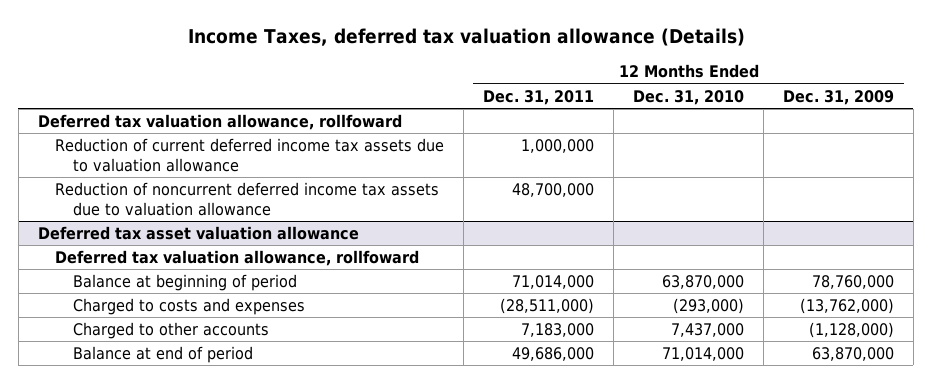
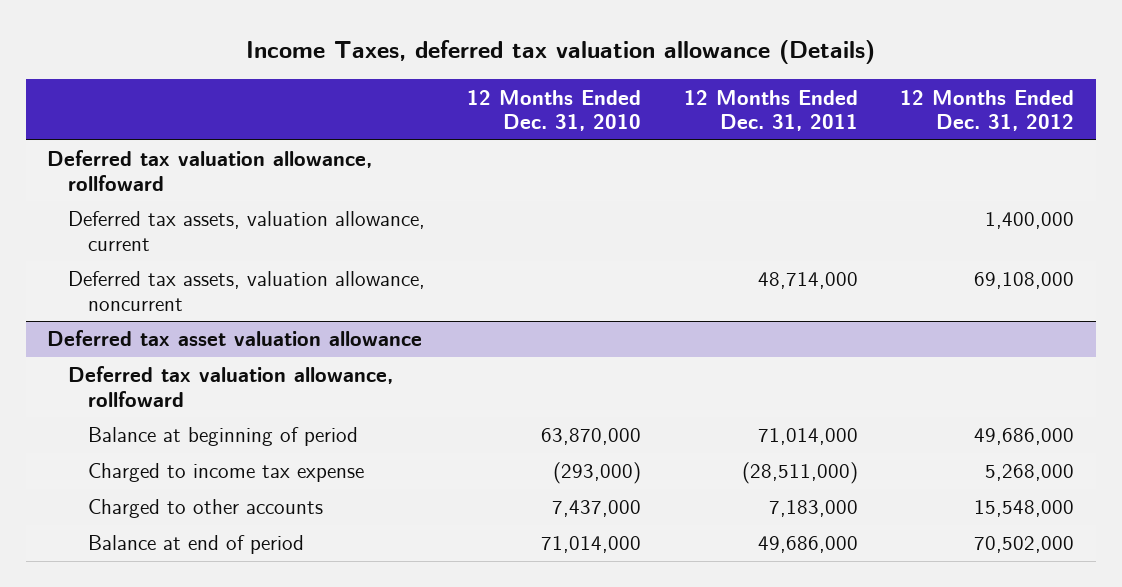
- | 12 Months Ended Dec. 31, 2011 | 12 Months Ended Dec. 31, 2010 | 12 Months Ended Dec. 31, 2009
+ | 12 Months Ended Dec. 31, 2010 | 12 Months Ended Dec. 31, 2011 | 12 Months Ended Dec. 31, 2012
- Reduction of current deferred income tax assets due to valuation allowance | 1,000,000 | |
- Reduction of noncurrent deferred income tax assets due to valuation allowance | 48,700,000 | |
+ Deferred tax assets, valuation allowance, current | | | 1,400,000
+ Deferred tax assets, valuation allowance, noncurrent | | 48,714,000 | 69,108,000
@ Deferred tax asset valuation allowance
- Charged to costs and expenses | (28,511,000) | (293,000) | (13,762,000)
+ Charged to income tax expense | (293,000) | (28,511,000) | 5,268,000

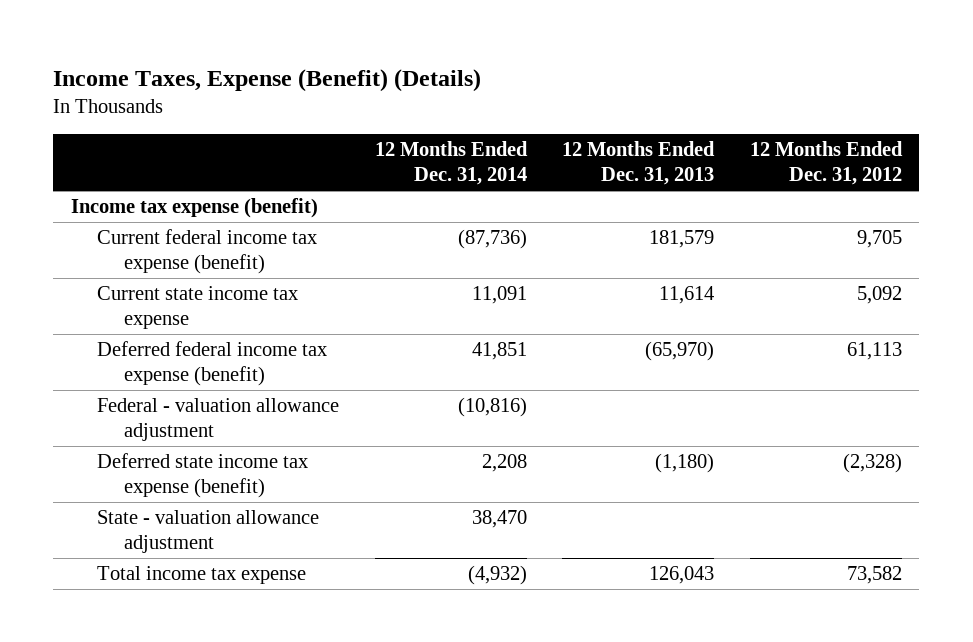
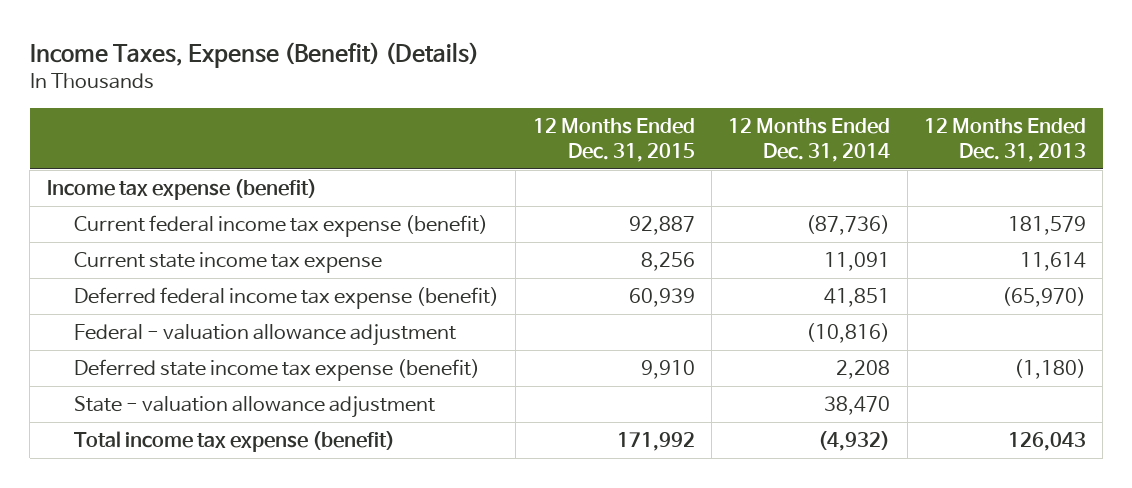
- | 12 Months Ended Dec. 31, 2014 | 12 Months Ended Dec. 31, 2013 | 12 Months Ended Dec. 31, 2012
+ | 12 Months Ended Dec. 31, 2015 | 12 Months Ended Dec. 31, 2014 | 12 Months Ended Dec. 31, 2013
- Total income tax expense | (4,932) | 126,043 | 73,582
+ Total income tax expense (benefit) | 171,992 | (4,932) | 126,043

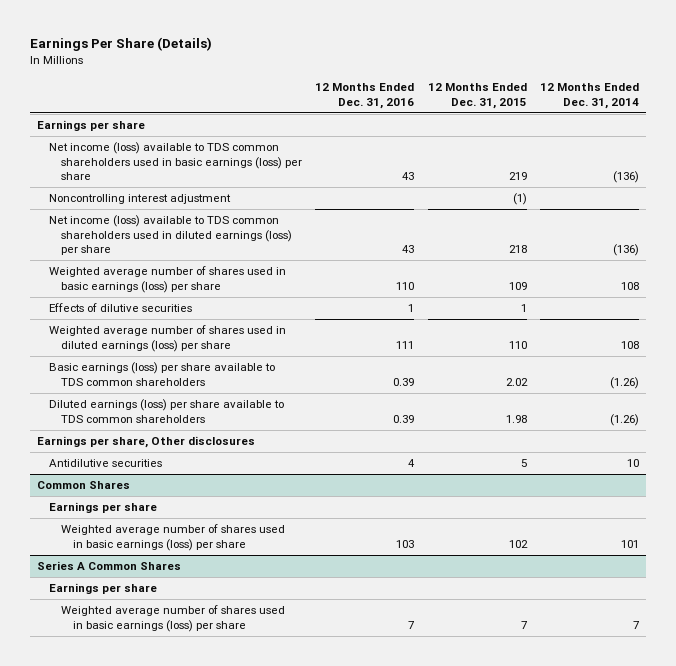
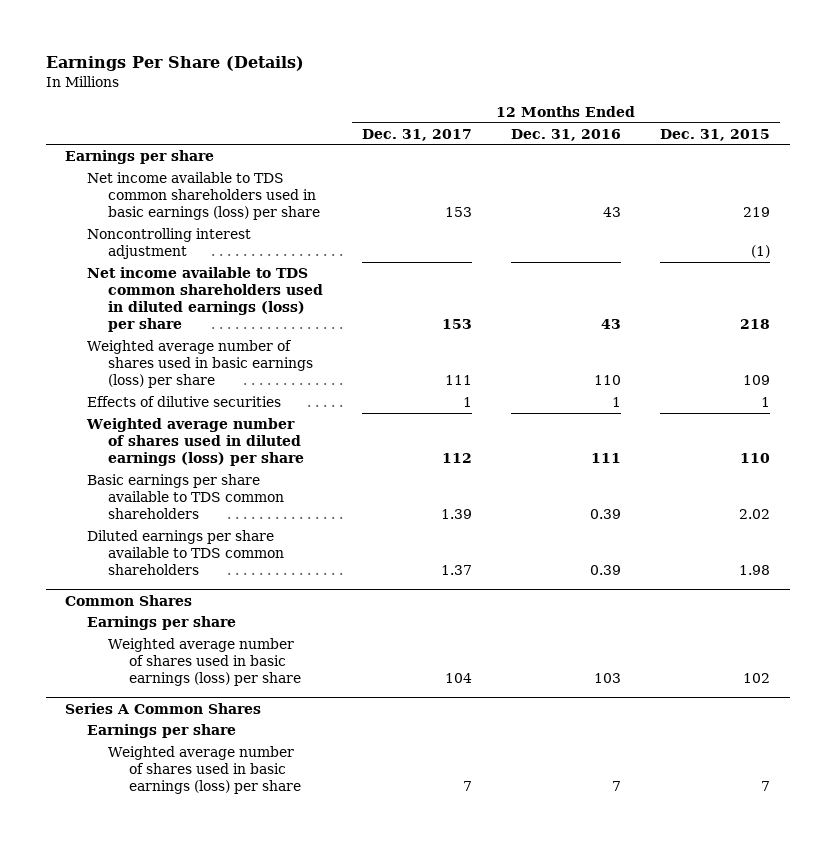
- | 12 Months Ended Dec. 31, 2016 | 12 Months Ended Dec. 31, 2015 | 12 Months Ended Dec. 31, 2014
+ | 12 Months Ended Dec. 31, 2017 | 12 Months Ended Dec. 31, 2016 | 12 Months Ended Dec. 31, 2015
- Net income (loss) available to TDS common shareholders used in basic earnings (loss) per share | 43 | 219 | (136)
+ Net income available to TDS common shareholders used in basic earnings (loss) per share | 153 | 43 | 219
- Net income (loss) available to TDS common shareholders used in diluted earnings (loss) per share | 43 | 218 | (136)
+ Net income available to TDS common shareholders used in diluted earnings (loss) per share | 153 | 43 | 218
- Basic earnings (loss) per share available to TDS common shareholders | 0.39 | 2.02 | (1.26)
- Diluted earnings (loss) per share available to TDS common shareholders | 0.39 | 1.98 | (1.26)
- Earnings per share, Other disclosures
- Antidilutive securities | 4 | 5 | 10
+ Basic earnings per share available to TDS common shareholders | 1.39 | 0.39 | 2.02
+ Diluted earnings per share available to TDS common shareholders | 1.37 | 0.39 | 1.98

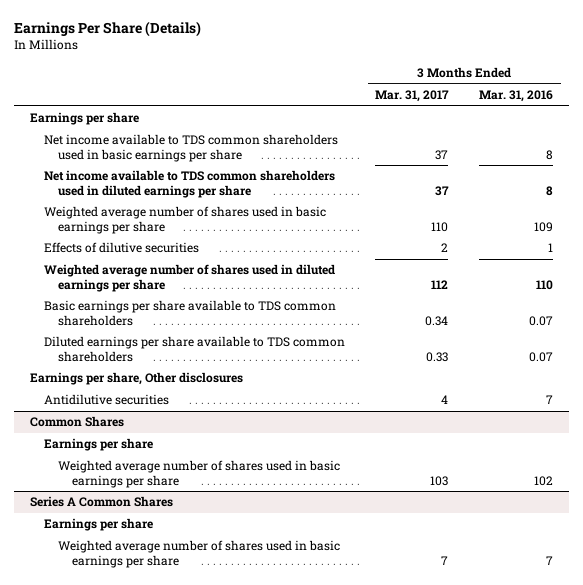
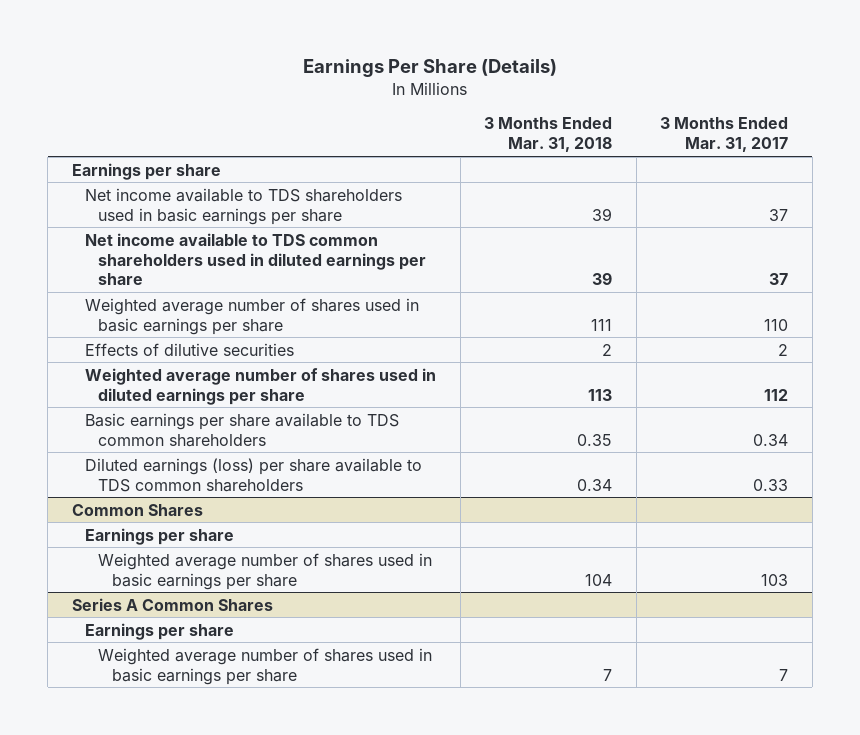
- | 3 Months Ended Mar. 31, 2017 | 3 Months Ended Mar. 31, 2016
+ | 3 Months Ended Mar. 31, 2018 | 3 Months Ended Mar. 31, 2017
- Net income available to TDS common shareholders used in basic earnings per share | 37 | 8
+ Net income available to TDS shareholders used in basic earnings per share | 39 | 37
- Diluted earnings per share available to TDS common shareholders | 0.33 | 0.07
- Earnings per share, Other disclosures
- Antidilutive securities | 4 | 7
+ Diluted earnings (loss) per share available to TDS common shareholders | 0.34 | 0.33

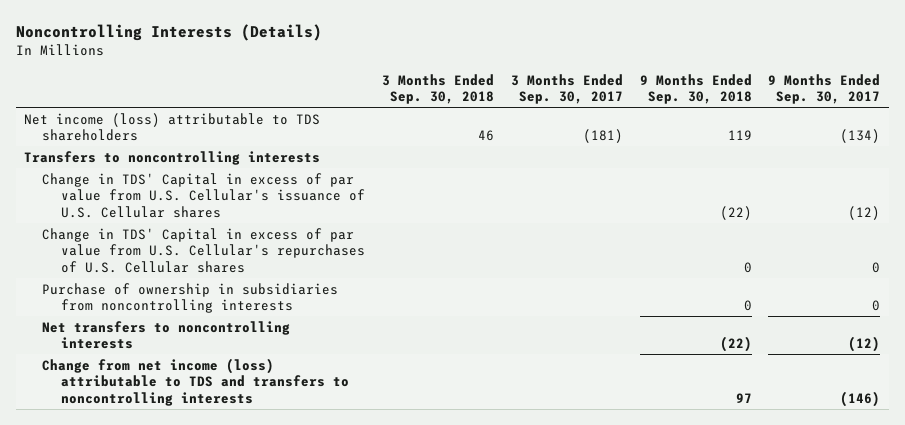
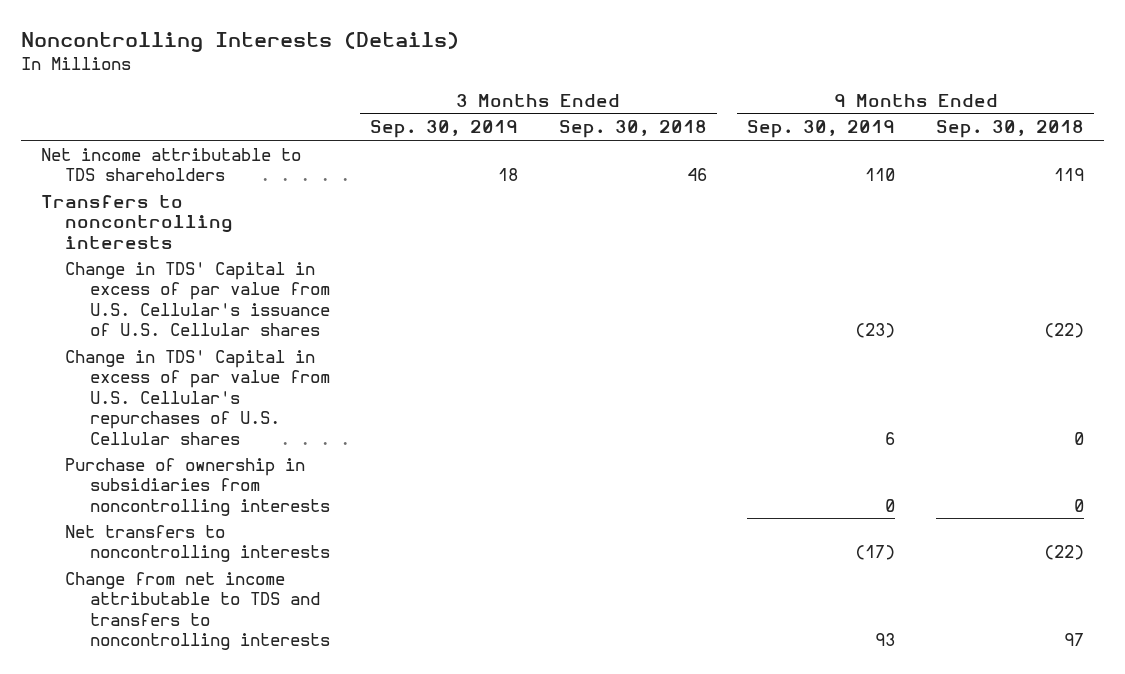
- | 3 Months Ended Sep. 30, 2018 | 3 Months Ended Sep. 30, 2017 | 9 Months Ended Sep. 30, 2018 | 9 Months Ended Sep. 30, 2017
+ | 3 Months Ended Sep. 30, 2019 | 3 Months Ended Sep. 30, 2018 | 9 Months Ended Sep. 30, 2019 | 9 Months Ended Sep. 30, 2018
- Net income (loss) attributable to TDS shareholders | 46 | (181) | 119 | (134)
+ Net income attributable to TDS shareholders | 18 | 46 | 110 | 119
- Change from net income (loss) attributable to TDS and transfers to noncontrolling interests | | | 97 | (146)
+ Change from net income attributable to TDS and transfers to noncontrolling interests | | | 93 | 97

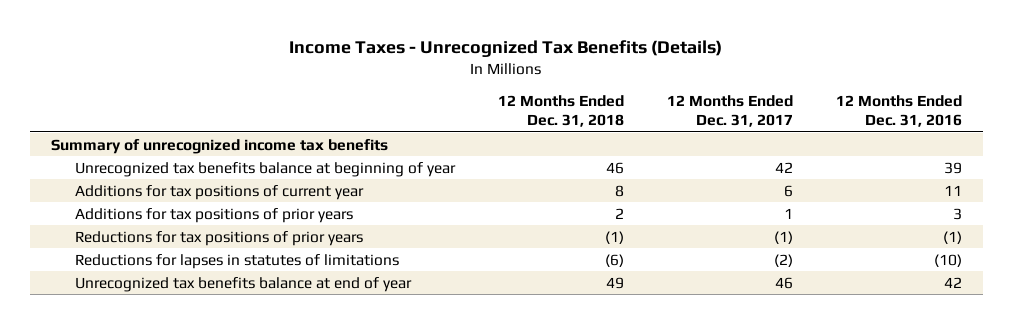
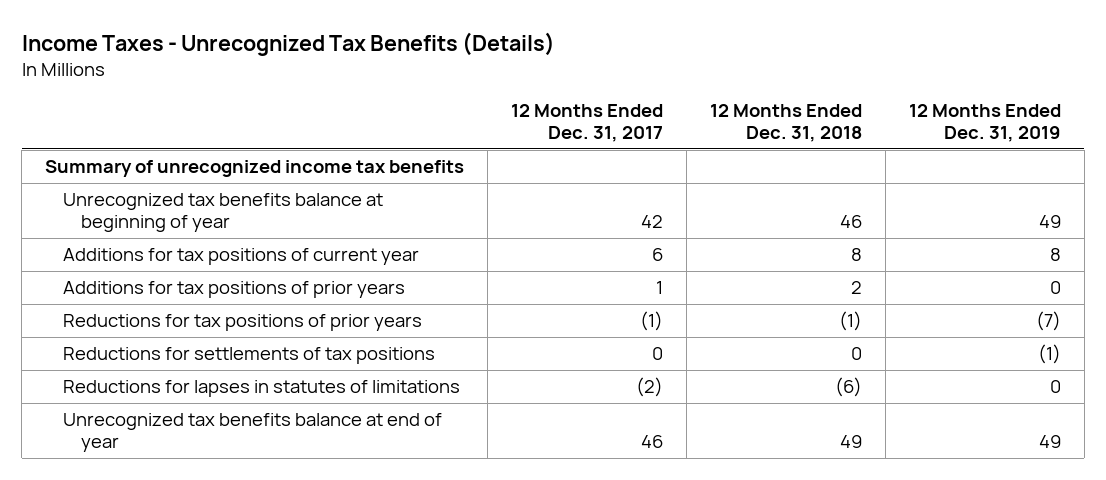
- | 12 Months Ended Dec. 31, 2018 | 12 Months Ended Dec. 31, 2017 | 12 Months Ended Dec. 31, 2016
+ | 12 Months Ended Dec. 31, 2017 | 12 Months Ended Dec. 31, 2018 | 12 Months Ended Dec. 31, 2019
+ Reductions for settlements of tax positions | 0 | 0 | (1)

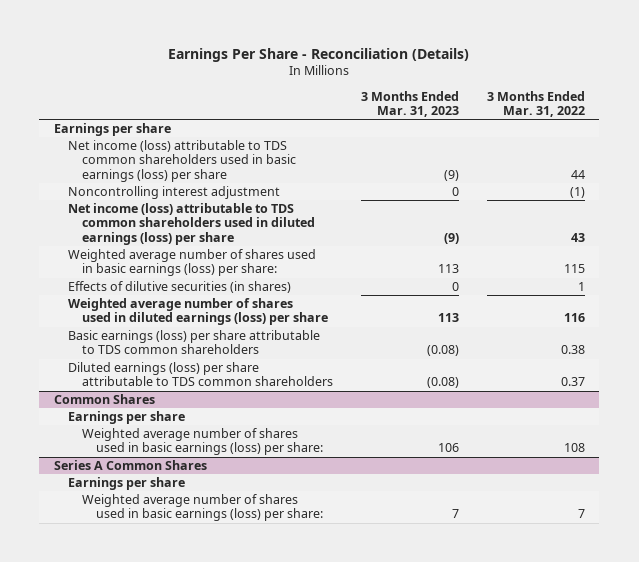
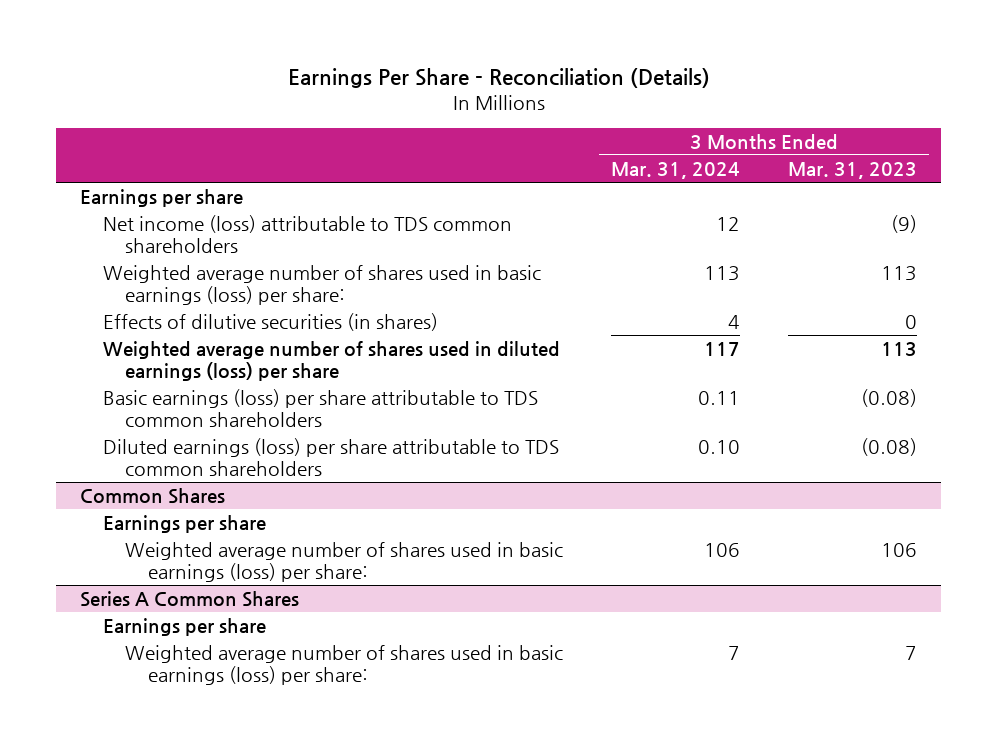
- | 3 Months Ended Mar. 31, 2023 | 3 Months Ended Mar. 31, 2022
+ | 3 Months Ended Mar. 31, 2024 | 3 Months Ended Mar. 31, 2023
- Net income (loss) attributable to TDS common shareholders used in basic earnings (loss) per share | (9) | 44
- Noncontrolling interest adjustment | 0 | (1)
- Net income (loss) attributable to TDS common shareholders used in diluted earnings (loss) per share | (9) | 43
+ Net income (loss) attributable to TDS common shareholders | 12 | (9)

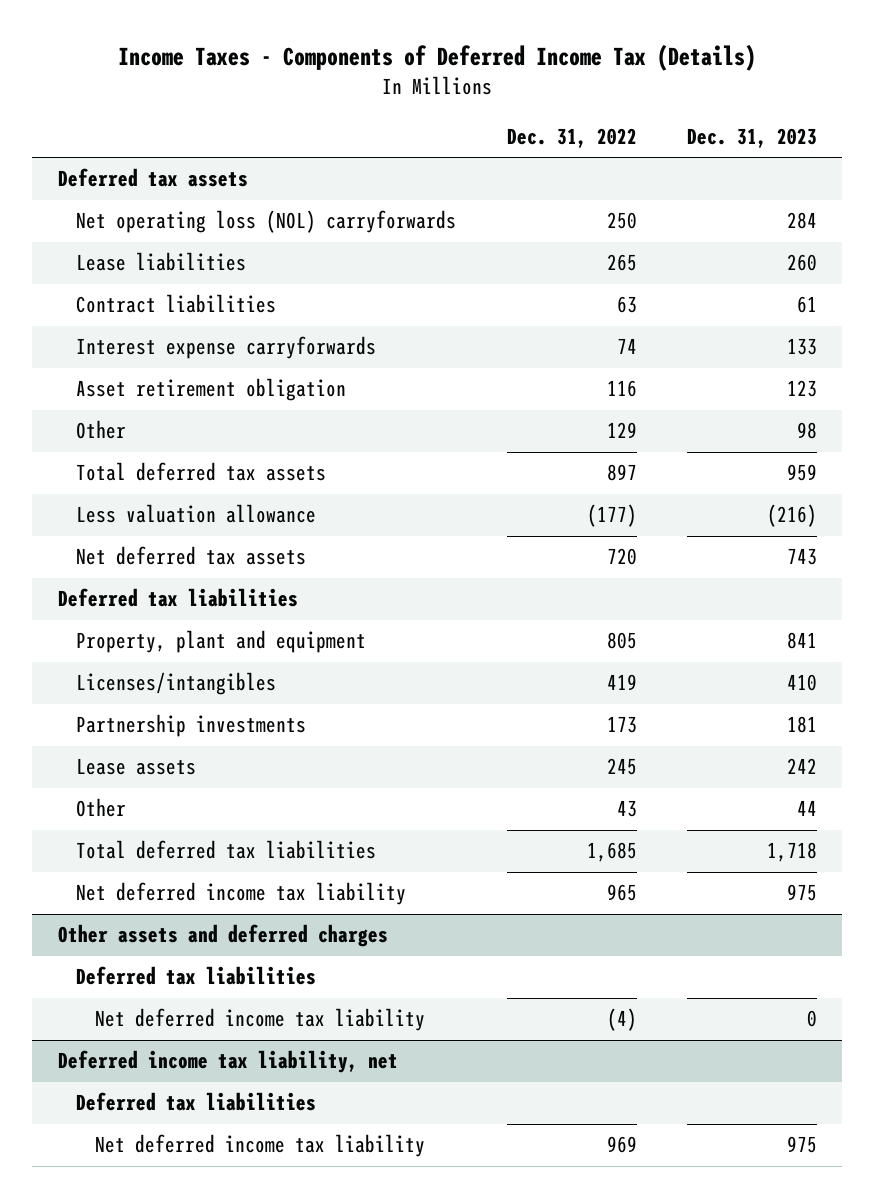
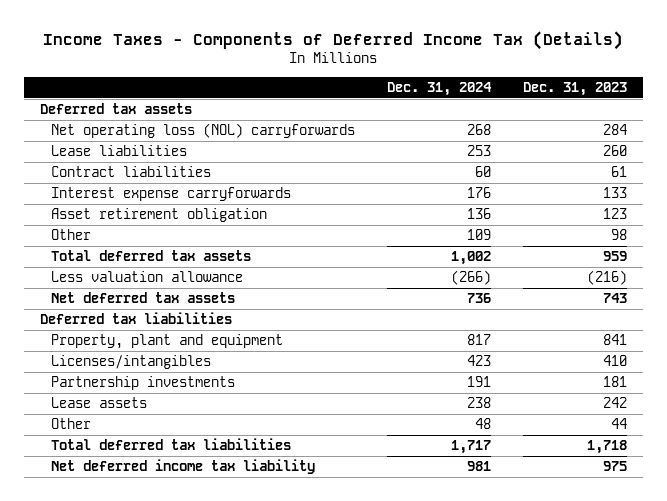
- | Dec. 31, 2022 | Dec. 31, 2023
+ | Dec. 31, 2024 | Dec. 31, 2023
- Other assets and deferred charges
- Deferred tax liabilities
- Net deferred income tax liability | (4) | 0
- Deferred income tax liability, net
- Deferred tax liabilities
- Net deferred income tax liability | 969 | 975

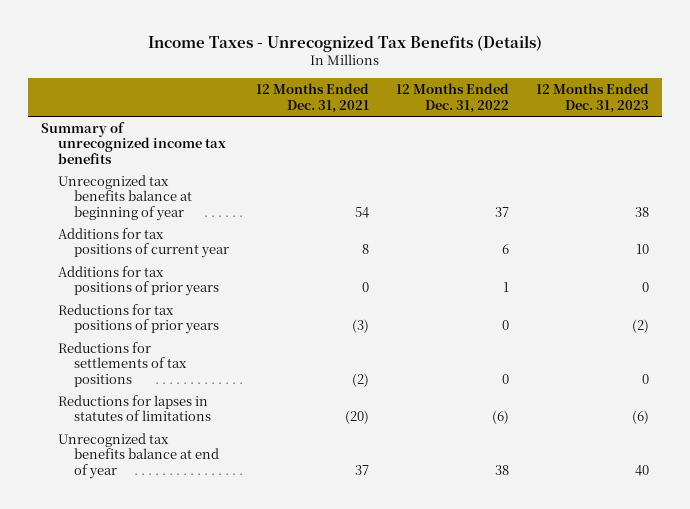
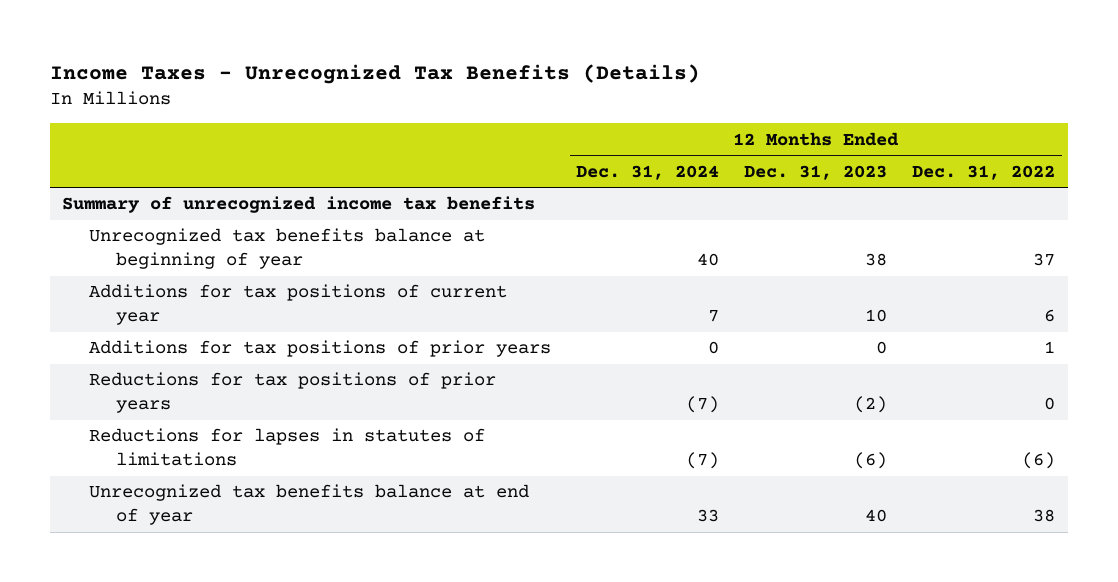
- | 12 Months Ended Dec. 31, 2021 | 12 Months Ended Dec. 31, 2022 | 12 Months Ended Dec. 31, 2023
+ | 12 Months Ended Dec. 31, 2024 | 12 Months Ended Dec. 31, 2023 | 12 Months Ended Dec. 31, 2022
- Reductions for settlements of tax positions | (2) | 0 | 0

